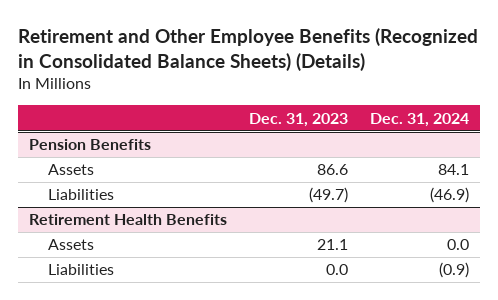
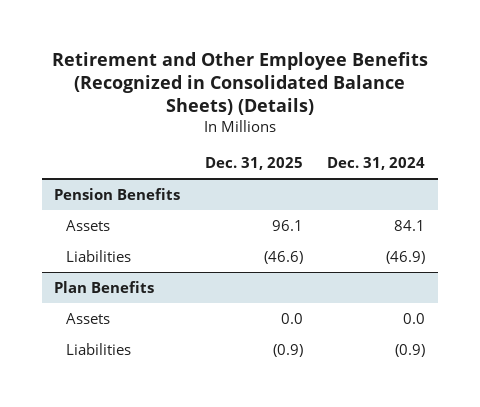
- | Dec. 31, 2023 | Dec. 31, 2024
+ | Dec. 31, 2025 | Dec. 31, 2024
- Retirement Health Benefits
+ Plan Benefits

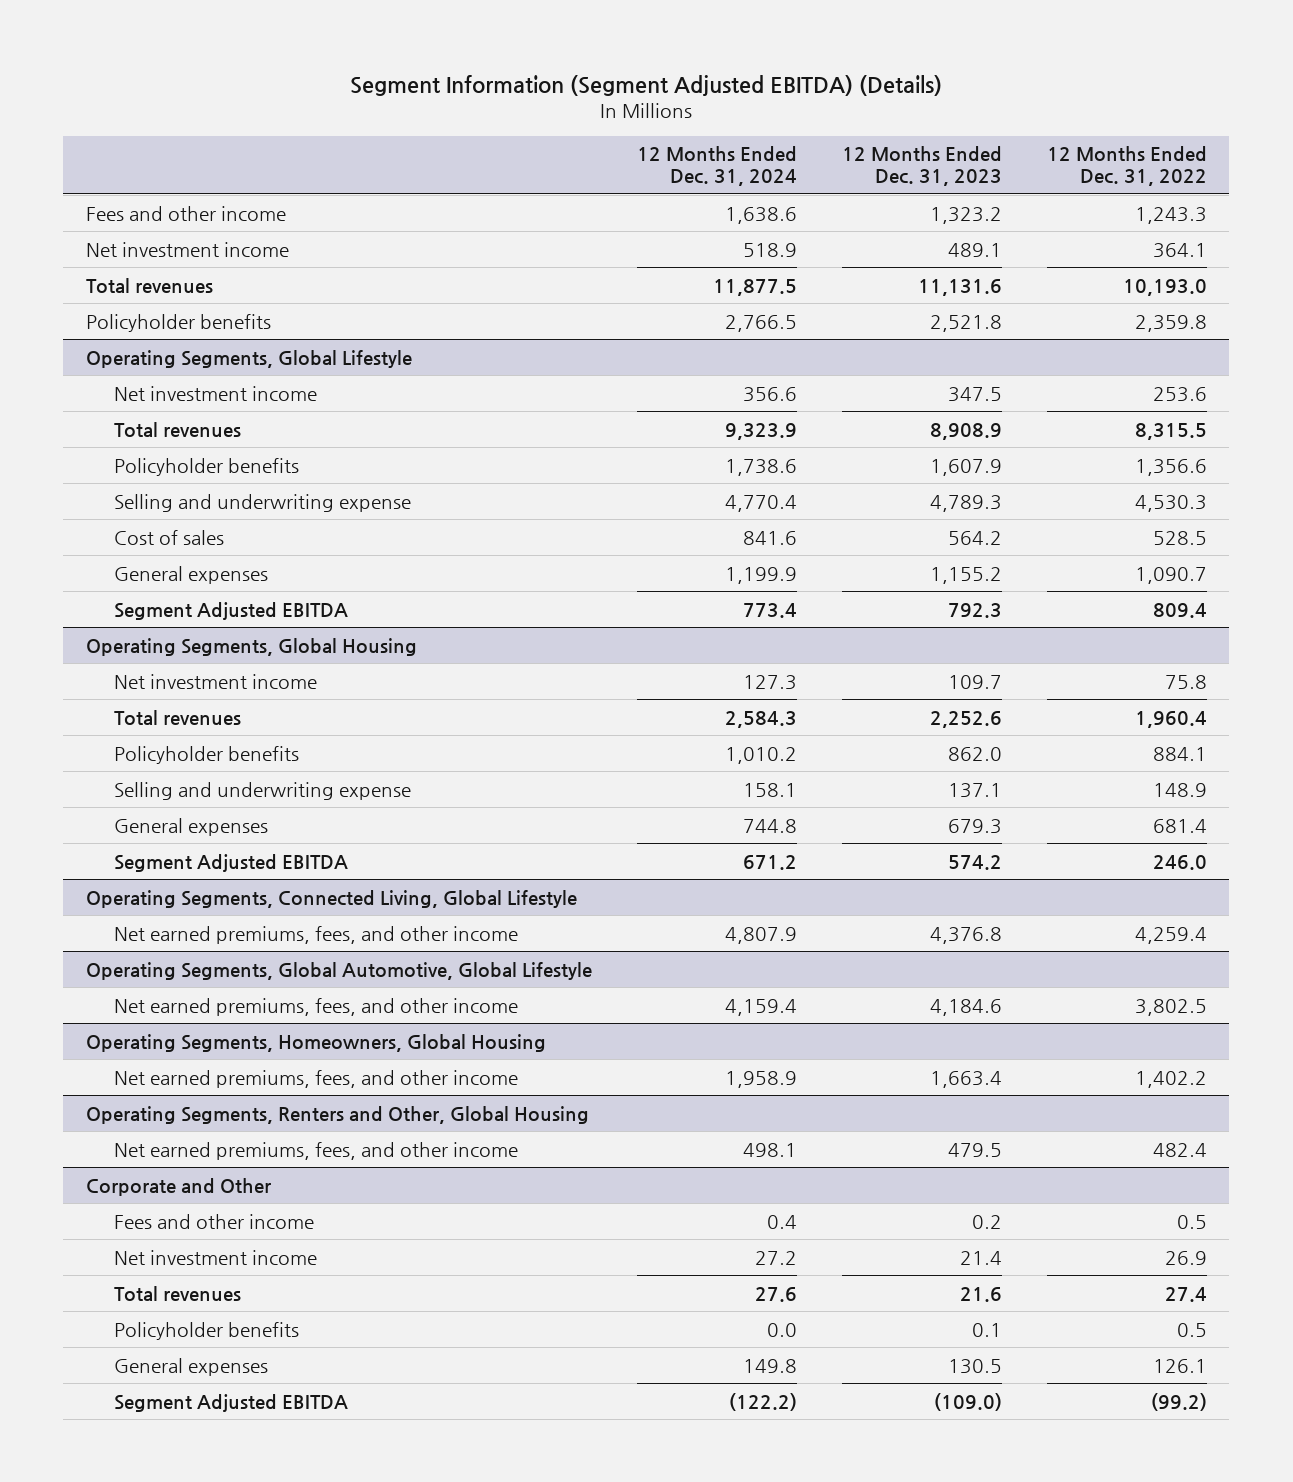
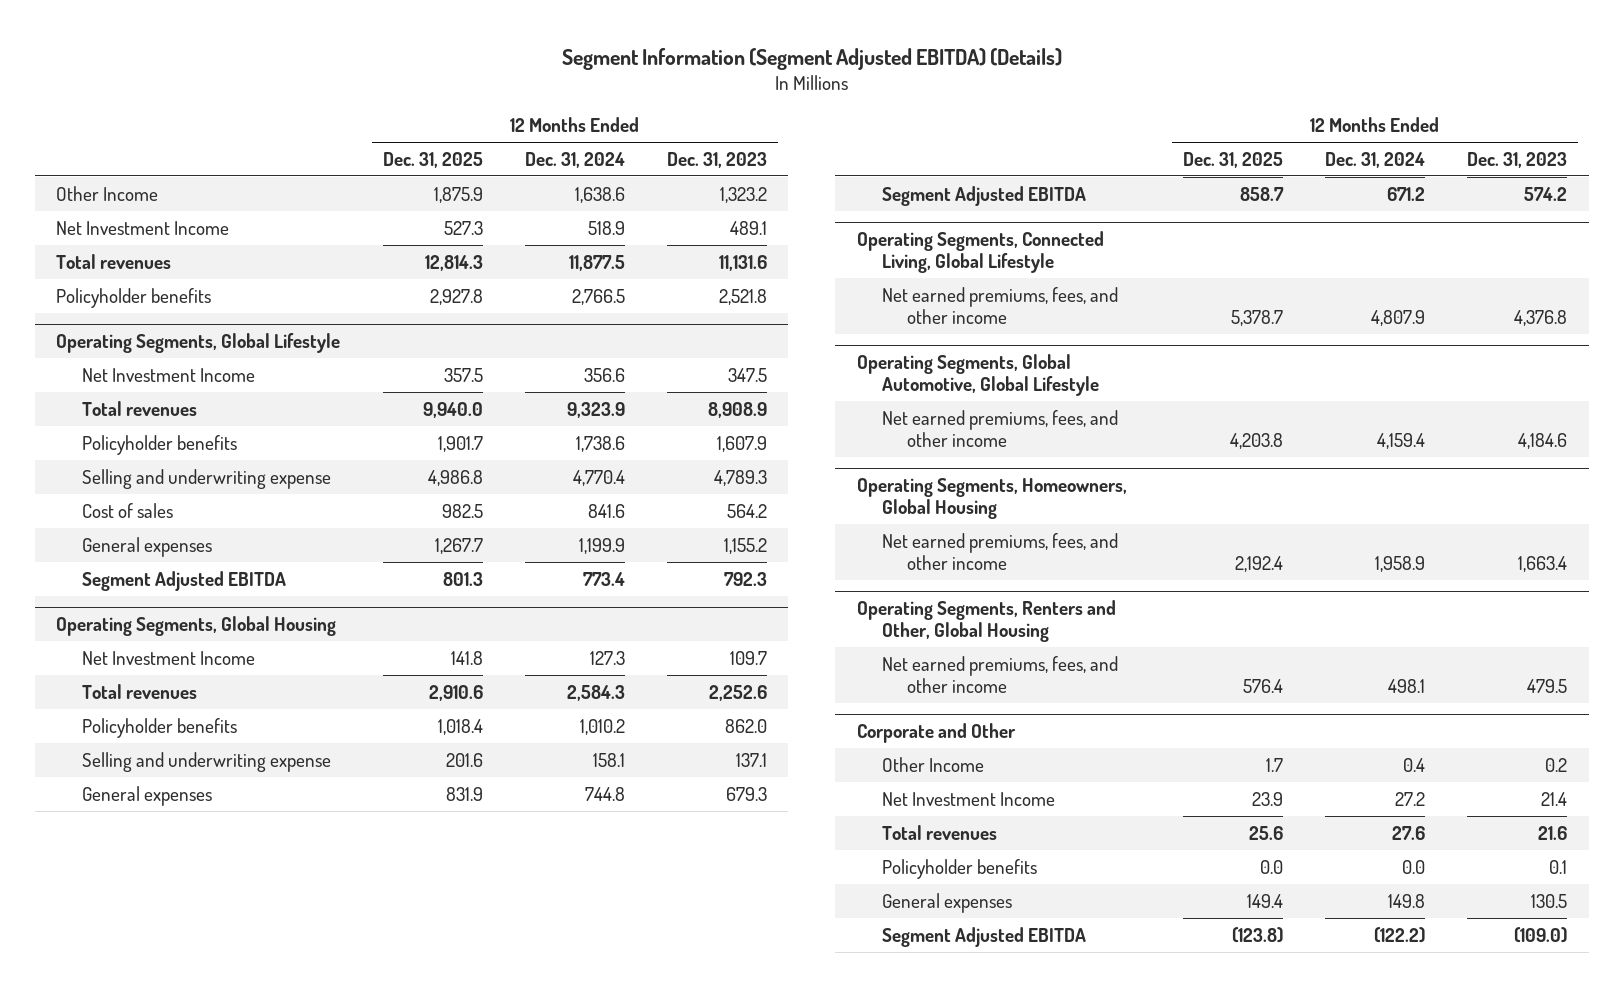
- | 12 Months Ended Dec. 31, 2024 | 12 Months Ended Dec. 31, 2023 | 12 Months Ended Dec. 31, 2022
+ | 12 Months Ended Dec. 31, 2025 | 12 Months Ended Dec. 31, 2024 | 12 Months Ended Dec. 31, 2023
- Fees and other income | 1,638.6 | 1,323.2 | 1,243.3
- Net investment income | 518.9 | 489.1 | 364.1
+ Other Income | 1,875.9 | 1,638.6 | 1,323.2
+ Net Investment Income | 527.3 | 518.9 | 489.1
@ Operating Segments, Global Lifestyle
- Net investment income | 356.6 | 347.5 | 253.6
+ Net Investment Income | 357.5 | 356.6 | 347.5
@ Operating Segments, Global Housing
- Net investment income | 127.3 | 109.7 | 75.8
+ Net Investment Income | 141.8 | 127.3 | 109.7
@ Corporate and Other
- Fees and other income | 0.4 | 0.2 | 0.5
- Net investment income | 27.2 | 21.4 | 26.9
+ Other Income | 1.7 | 0.4 | 0.2
+ Net Investment Income | 23.9 | 27.2 | 21.4

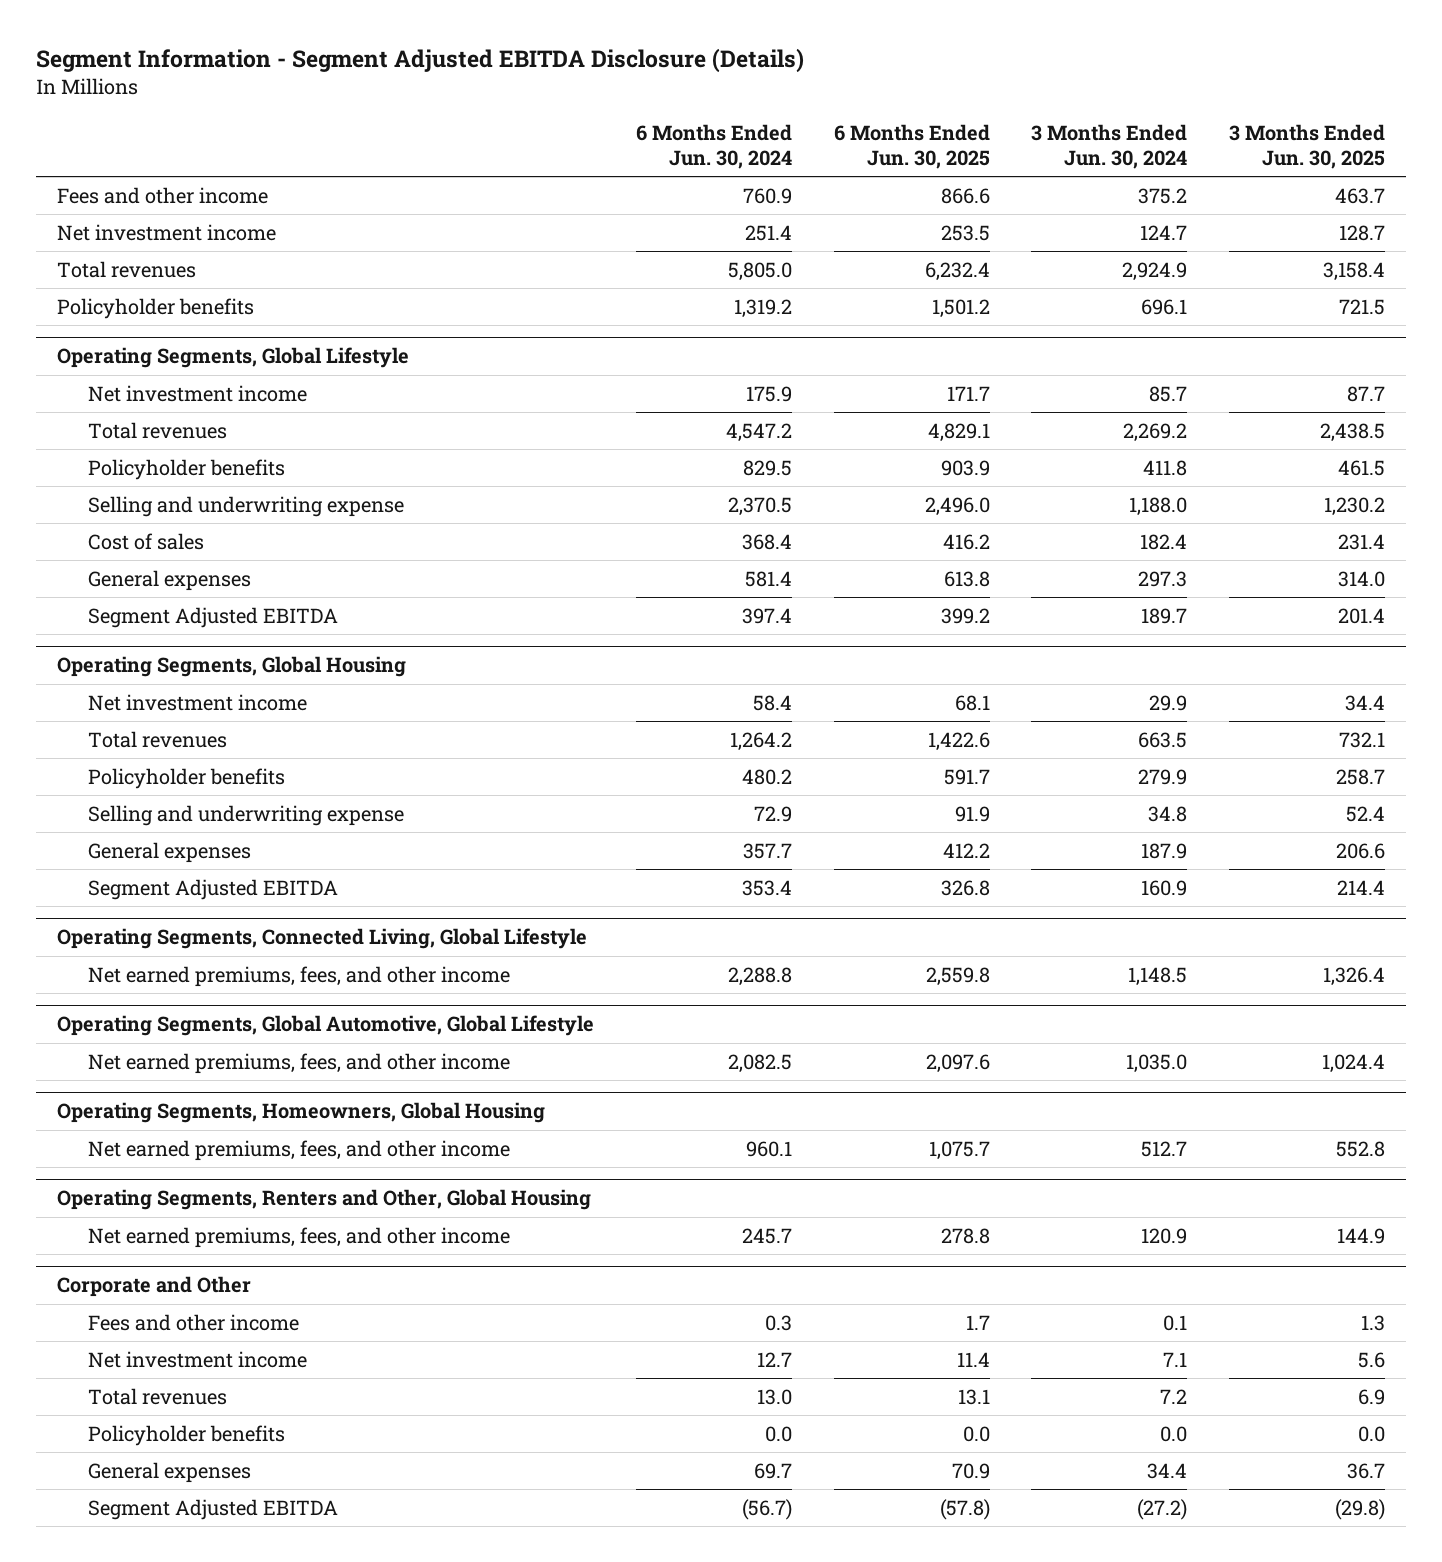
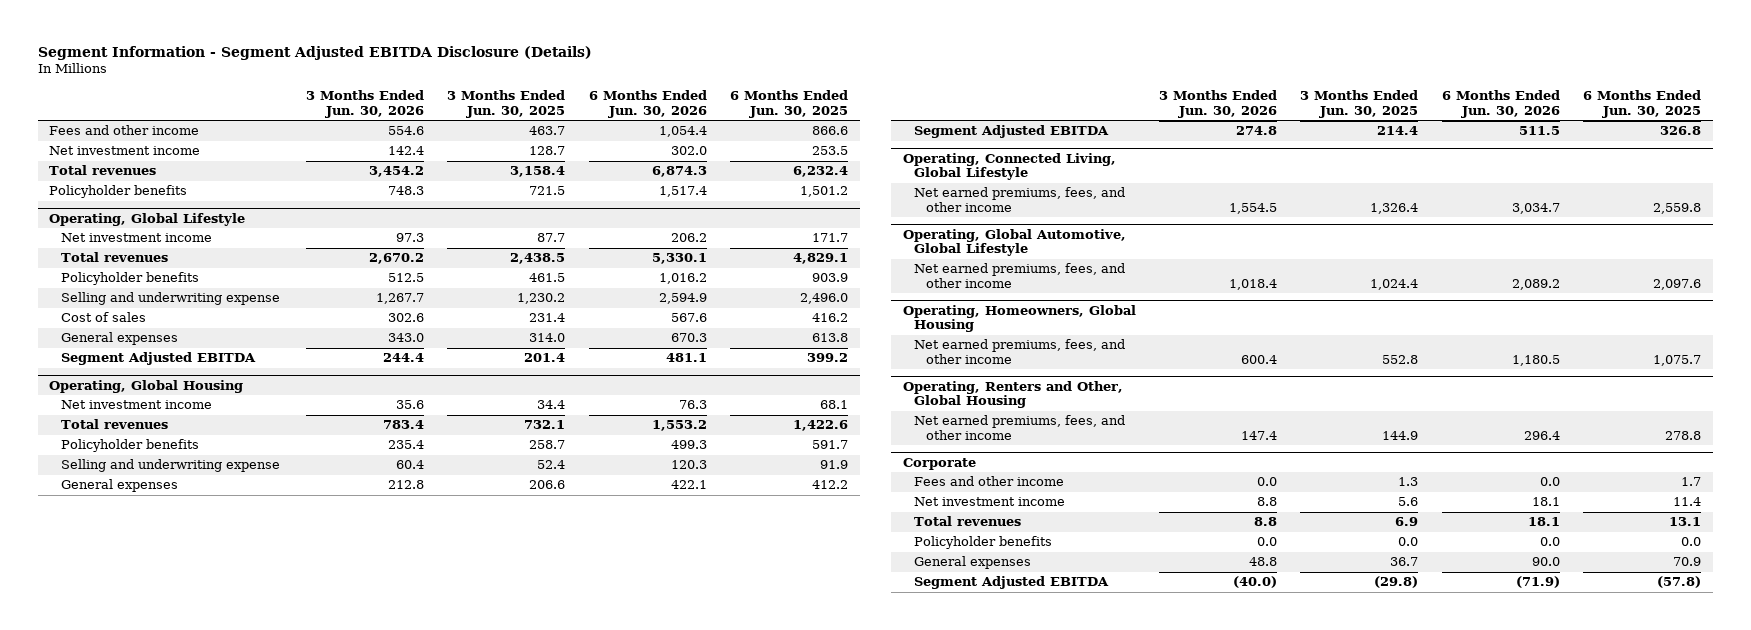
- | 6 Months Ended Jun. 30, 2024 | 6 Months Ended Jun. 30, 2025 | 3 Months Ended Jun. 30, 2024 | 3 Months Ended Jun. 30, 2025
+ | 3 Months Ended Jun. 30, 2026 | 3 Months Ended Jun. 30, 2025 | 6 Months Ended Jun. 30, 2026 | 6 Months Ended Jun. 30, 2025
- Operating Segments, Global Lifestyle
+ Operating, Global Lifestyle
- Operating Segments, Global Housing
+ Operating, Global Housing
- Operating Segments, Connected Living, Global Lifestyle
+ Operating, Connected Living, Global Lifestyle
- Operating Segments, Global Automotive, Global Lifestyle
+ Operating, Global Automotive, Global Lifestyle
- Operating Segments, Homeowners, Global Housing
+ Operating, Homeowners, Global Housing
- Operating Segments, Renters and Other, Global Housing
+ Operating, Renters and Other, Global Housing
- Corporate and Other
+ Corporate

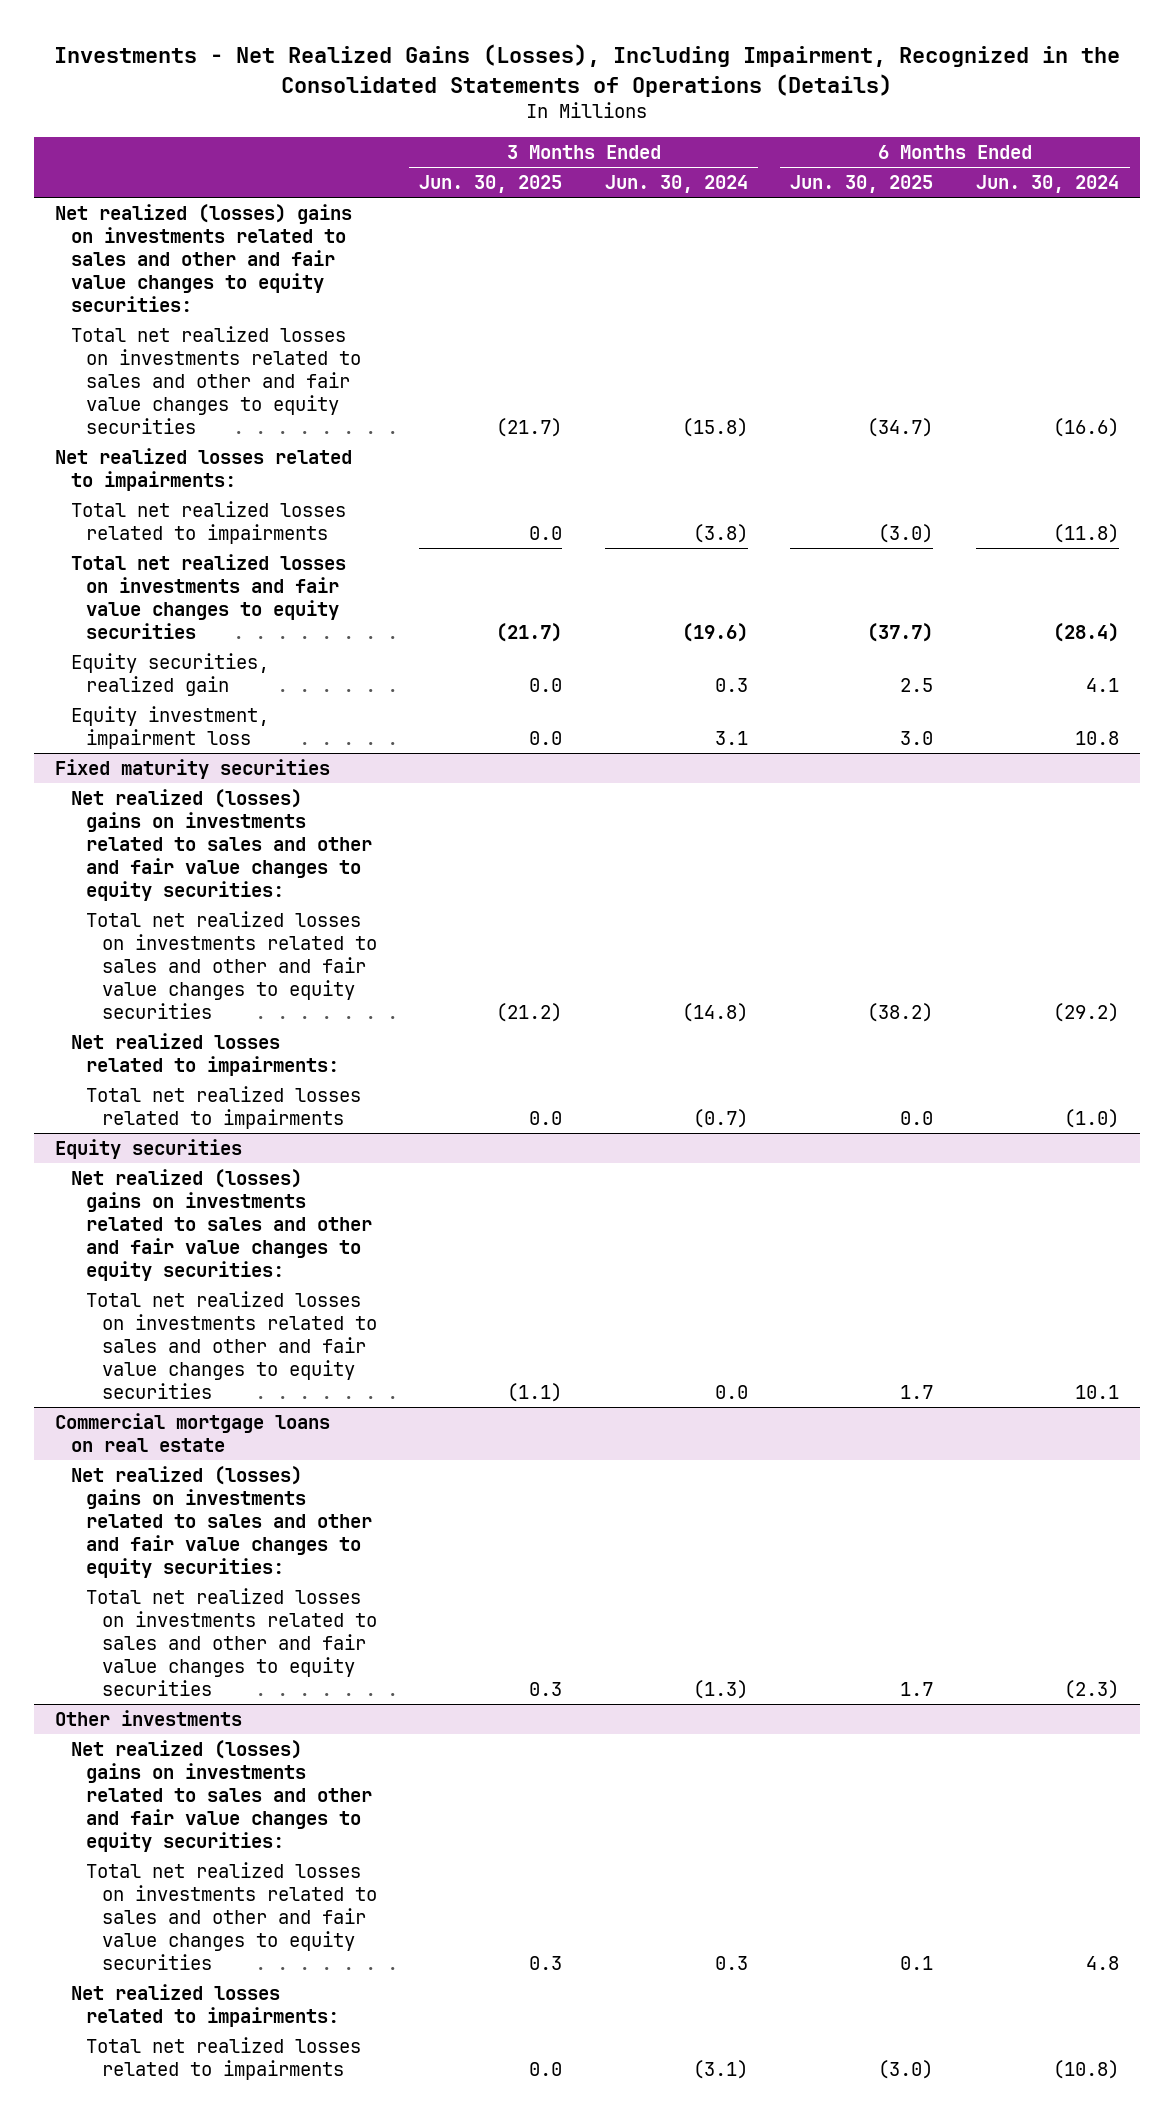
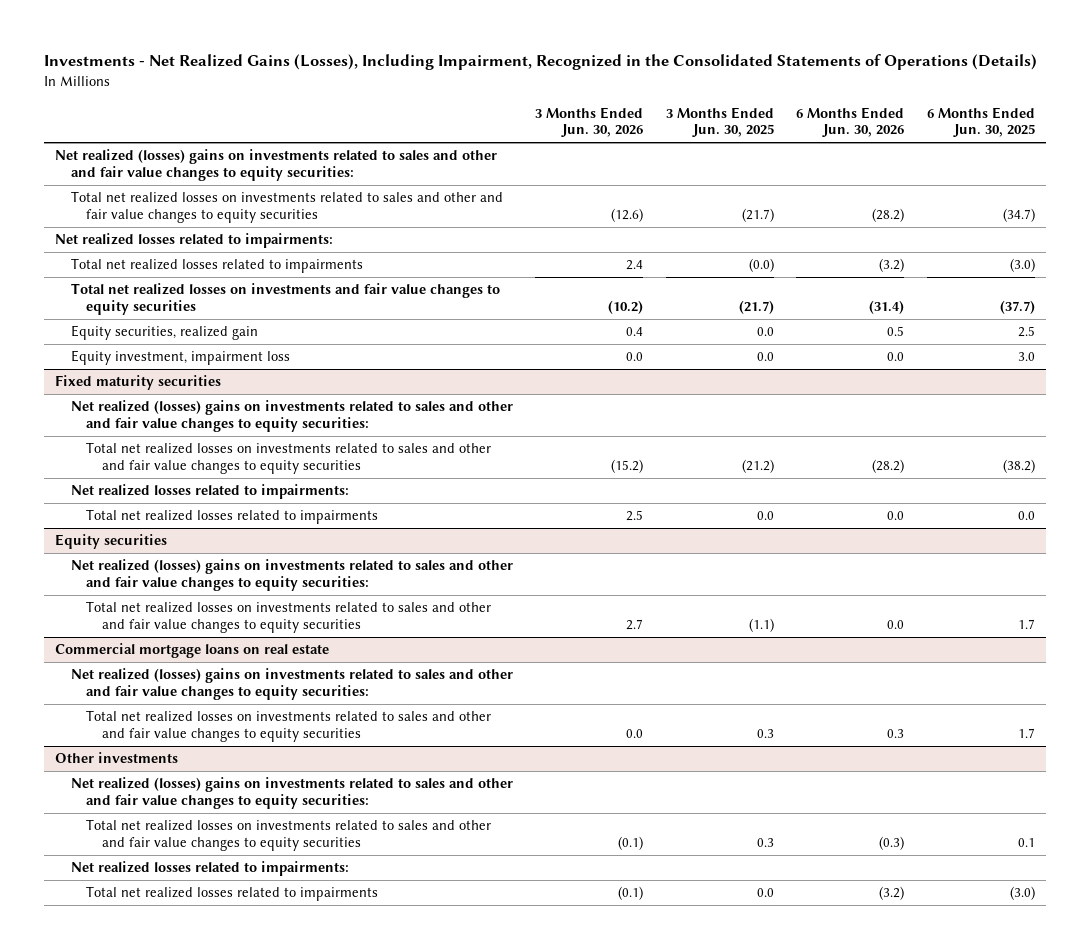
- | 3 Months Ended Jun. 30, 2025 | 3 Months Ended Jun. 30, 2024 | 6 Months Ended Jun. 30, 2025 | 6 Months Ended Jun. 30, 2024
+ | 3 Months Ended Jun. 30, 2026 | 3 Months Ended Jun. 30, 2025 | 6 Months Ended Jun. 30, 2026 | 6 Months Ended Jun. 30, 2025
- Total net realized losses related to impairments | 0.0 | (3.8) | (3.0) | (11.8)
+ Total net realized losses related to impairments | 2.4 | (0.0) | (3.2) | (3.0)

